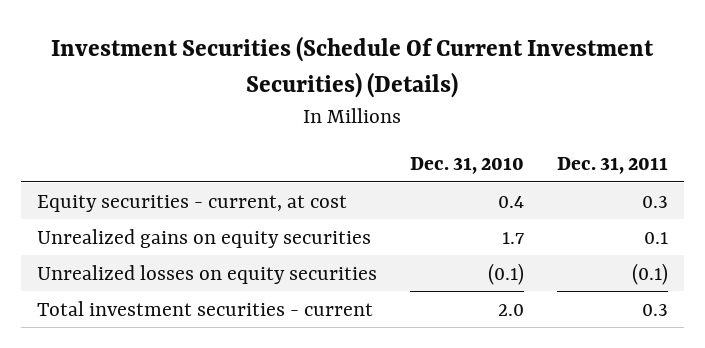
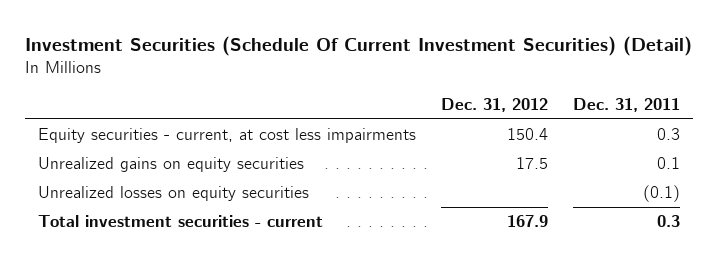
- Investment Securities (Schedule Of Current Investment Securities) (Details)
+ Investment Securities (Schedule Of Current Investment Securities) (Detail)
- | Dec. 31, 2010 | Dec. 31, 2011
+ | Dec. 31, 2012 | Dec. 31, 2011
- Equity securities - current, at cost | 0.4 | 0.3
+ Equity securities - current, at cost less impairments | 150.4 | 0.3

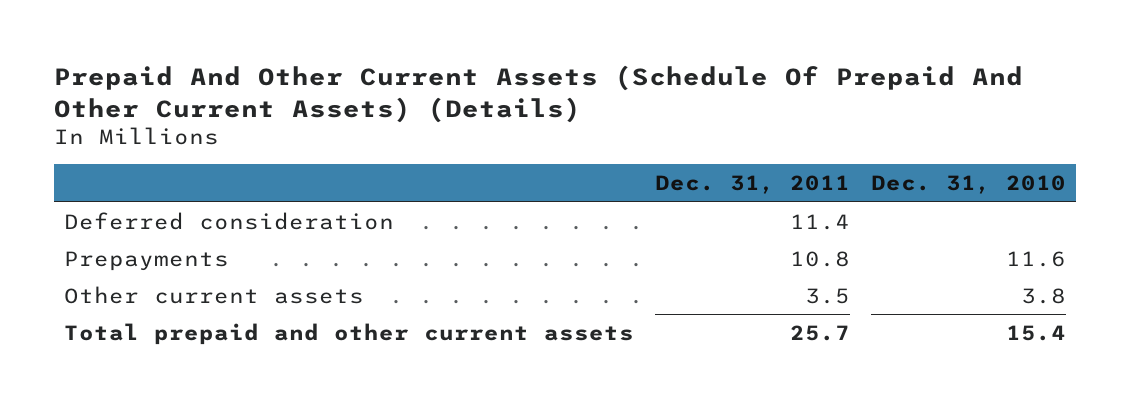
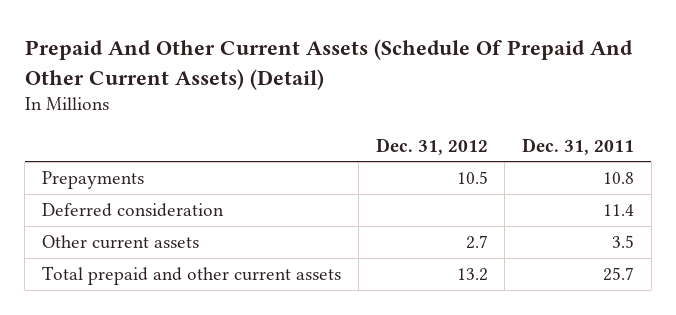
- Prepaid And Other Current Assets (Schedule Of Prepaid And Other Current Assets) (Details)
+ Prepaid And Other Current Assets (Schedule Of Prepaid And Other Current Assets) (Detail)
- | Dec. 31, 2011 | Dec. 31, 2010
+ | Dec. 31, 2012 | Dec. 31, 2011
moved down: Deferred consideration | | 11.4

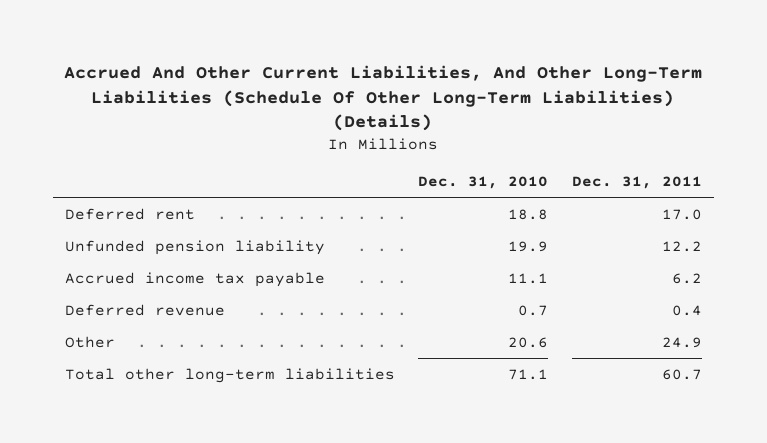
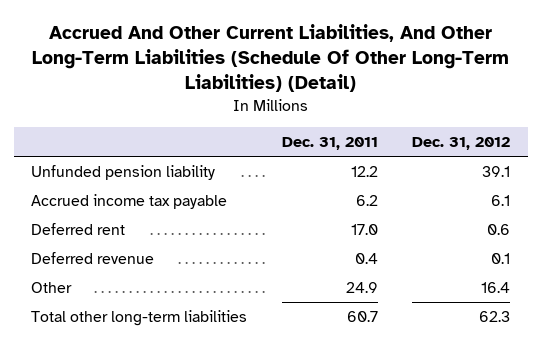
- Accrued And Other Current Liabilities, And Other Long-Term Liabilities (Schedule Of Other Long-Term Liabilities) (Details)
+ Accrued And Other Current Liabilities, And Other Long-Term Liabilities (Schedule Of Other Long-Term Liabilities) (Detail)
- | Dec. 31, 2010 | Dec. 31, 2011
+ | Dec. 31, 2011 | Dec. 31, 2012
moved down: Deferred rent | 17.0 | 0.6

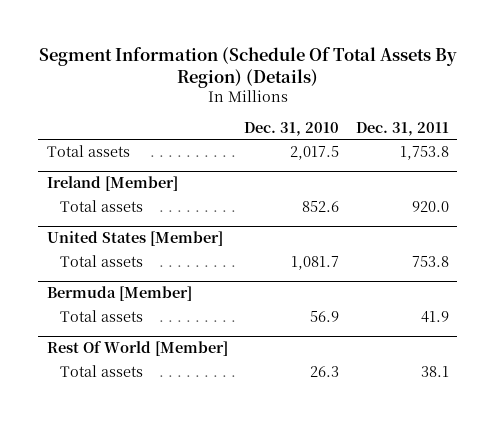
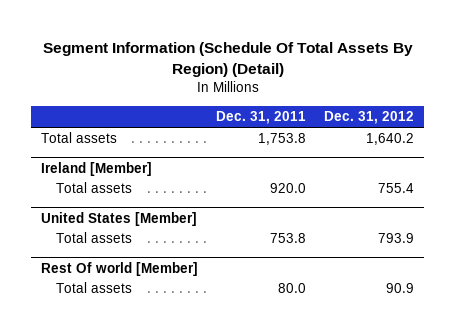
- Segment Information (Schedule Of Total Assets By Region) (Details)
+ Segment Information (Schedule Of Total Assets By Region) (Detail)
- | Dec. 31, 2010 | Dec. 31, 2011
+ | Dec. 31, 2011 | Dec. 31, 2012
- Bermuda [Member]
- Total assets | 56.9 | 41.9
- Rest Of World [Member]
- Total assets | 26.3 | 38.1
+ Rest Of world [Member]
+ Total assets | 80.0 | 90.9

